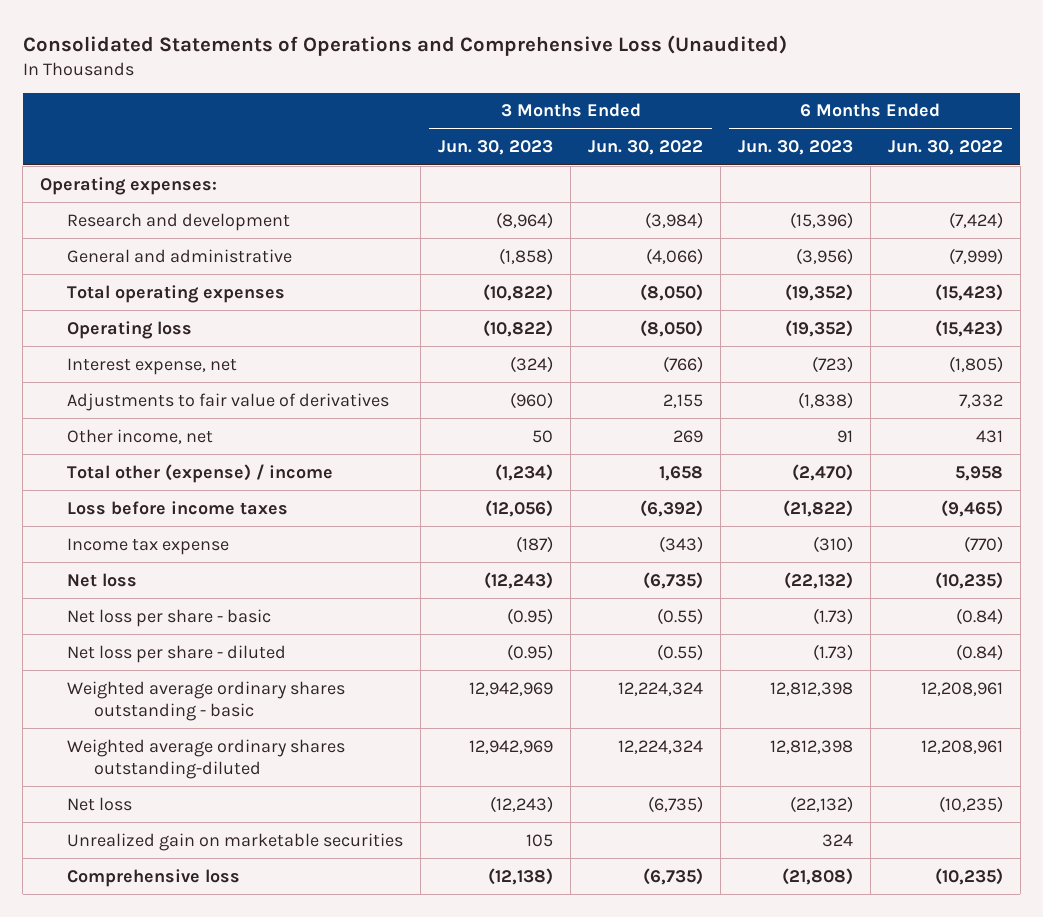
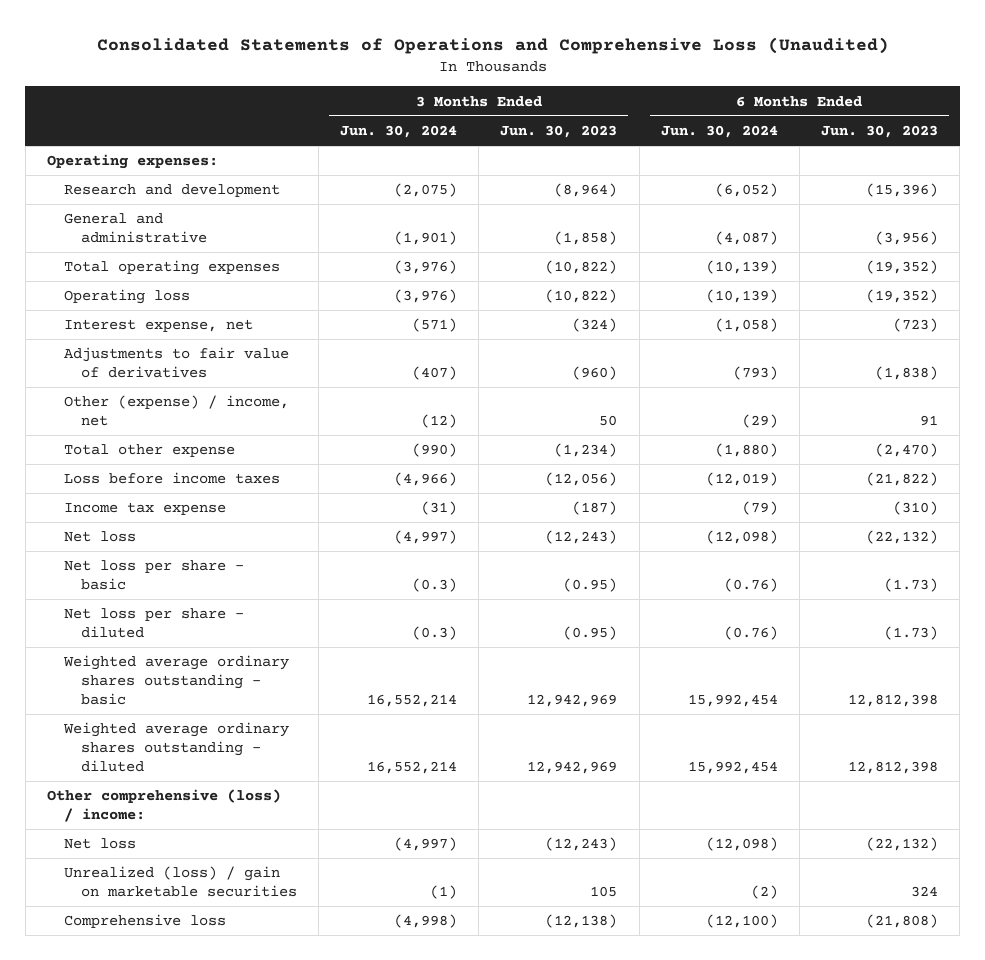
- | 3 Months Ended Jun. 30, 2023 | 3 Months Ended Jun. 30, 2022 | 6 Months Ended Jun. 30, 2023 | 6 Months Ended Jun. 30, 2022
+ | 3 Months Ended Jun. 30, 2024 | 3 Months Ended Jun. 30, 2023 | 6 Months Ended Jun. 30, 2024 | 6 Months Ended Jun. 30, 2023
- Other income, net | 50 | 269 | 91 | 431
- Total other (expense) / income | (1,234) | 1,658 | (2,470) | 5,958
+ Other (expense) / income, net | (12) | 50 | (29) | 91
+ Total other expense | (990) | (1,234) | (1,880) | (2,470)
- Weighted average ordinary shares outstanding-diluted | 12,942,969 | 12,224,324 | 12,812,398 | 12,208,961
+ Weighted average ordinary shares outstanding - diluted | 16,552,214 | 12,942,969 | 15,992,454 | 12,812,398
+ Other comprehensive (loss) / income:
- Unrealized gain on marketable securities | 105 | | 324 |
+ Unrealized (loss) / gain on marketable securities | (1) | 105 | (2) | 324

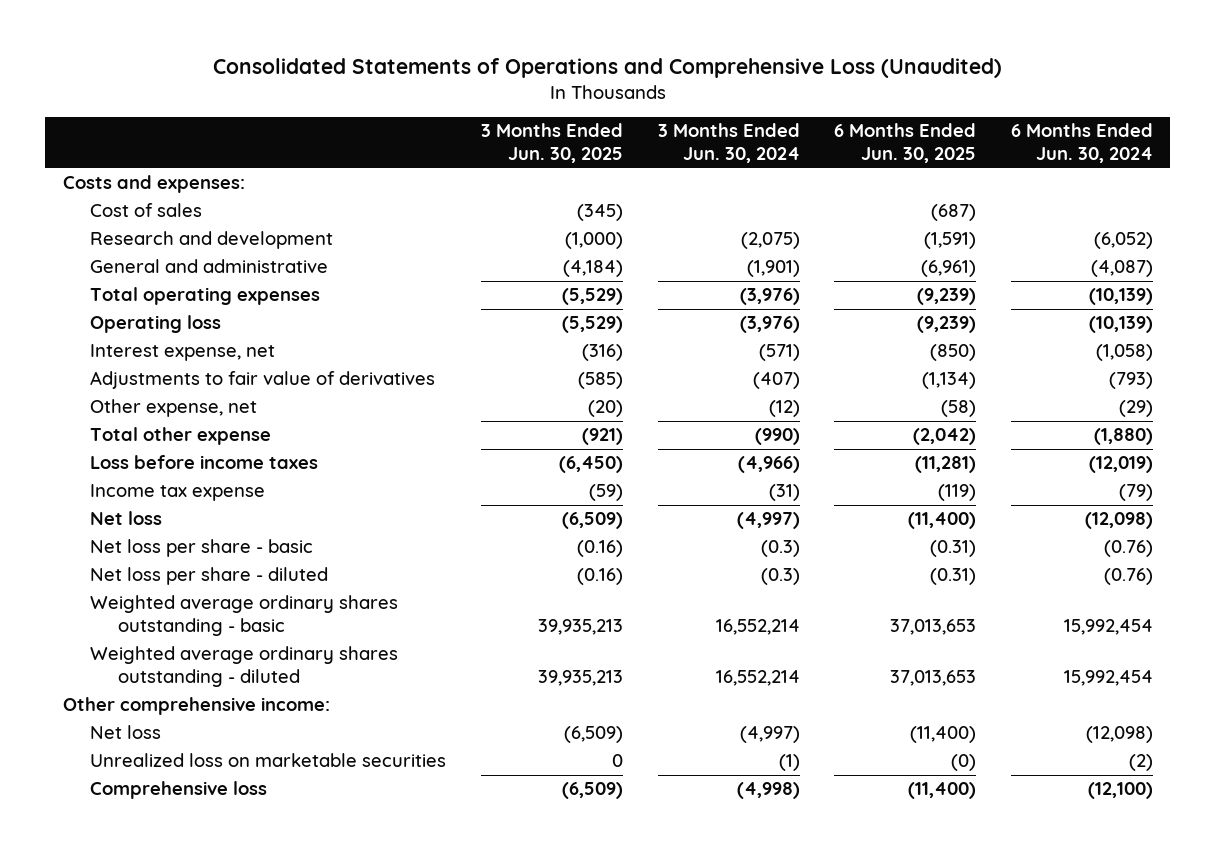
- | 3 Months Ended Jun. 30, 2024 | 3 Months Ended Jun. 30, 2023 | 6 Months Ended Jun. 30, 2024 | 6 Months Ended Jun. 30, 2023
+ | 3 Months Ended Jun. 30, 2025 | 3 Months Ended Jun. 30, 2024 | 6 Months Ended Jun. 30, 2025 | 6 Months Ended Jun. 30, 2024
- Operating expenses:
+ Costs and expenses:
+ Cost of sales | (345) | | (687) |
- Other (expense) / income, net | (12) | 50 | (29) | 91
+ Other expense, net | (20) | (12) | (58) | (29)
- Other comprehensive (loss) / income:
+ Other comprehensive income:
- Unrealized (loss) / gain on marketable securities | (1) | 105 | (2) | 324
+ Unrealized loss on marketable securities | 0 | (1) | (0) | (2)

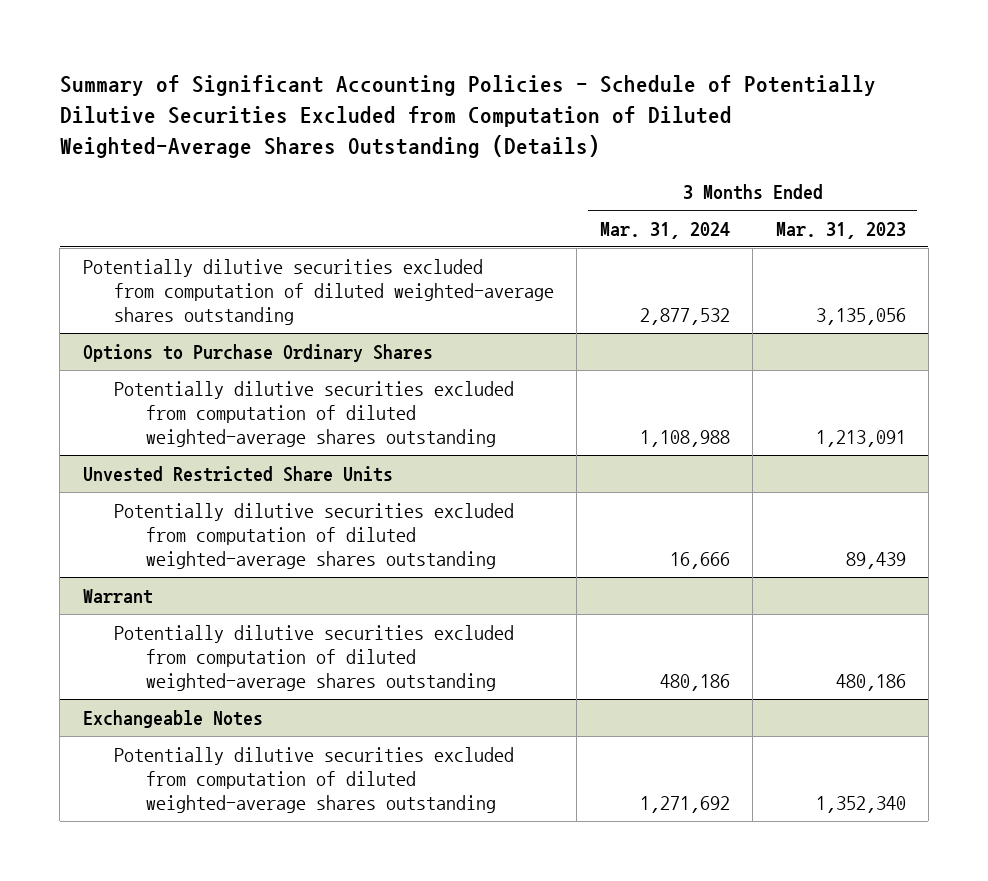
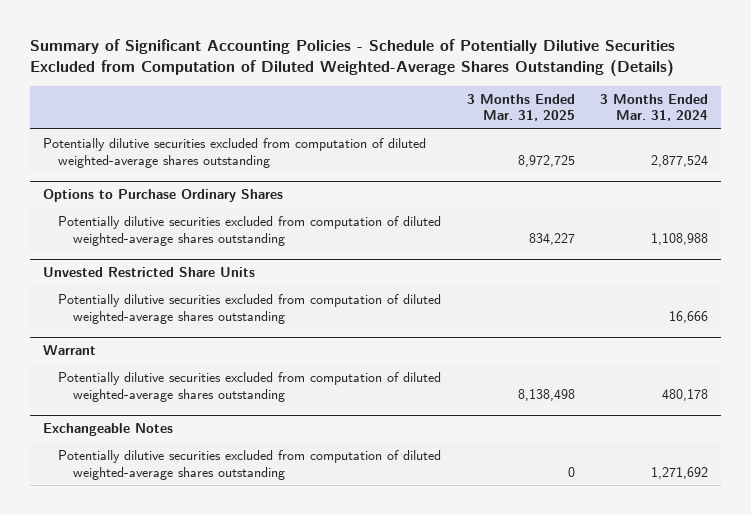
- | 3 Months Ended Mar. 31, 2024 | 3 Months Ended Mar. 31, 2023
+ | 3 Months Ended Mar. 31, 2025 | 3 Months Ended Mar. 31, 2024
- Potentially dilutive securities excluded from computation of diluted weighted-average shares outstanding | 2,877,532 | 3,135,056
+ Potentially dilutive securities excluded from computation of diluted weighted-average shares outstanding | 8,972,725 | 2,877,524
@ Warrant
- Potentially dilutive securities excluded from computation of diluted weighted-average shares outstanding | 480,186 | 480,186
+ Potentially dilutive securities excluded from computation of diluted weighted-average shares outstanding | 8,138,498 | 480,178

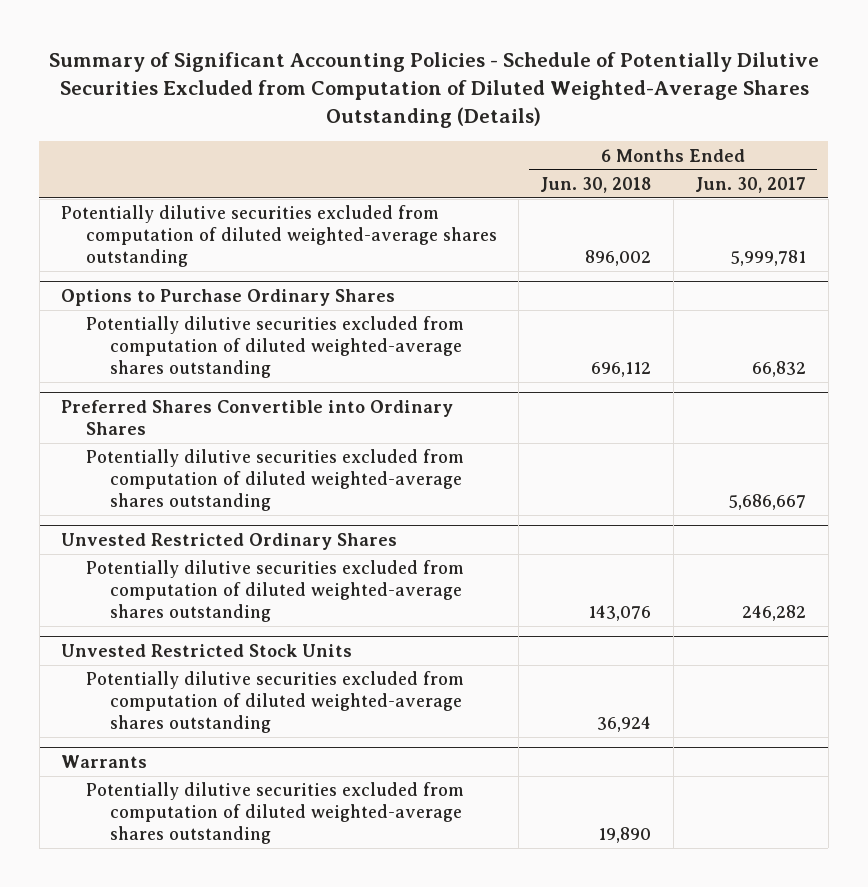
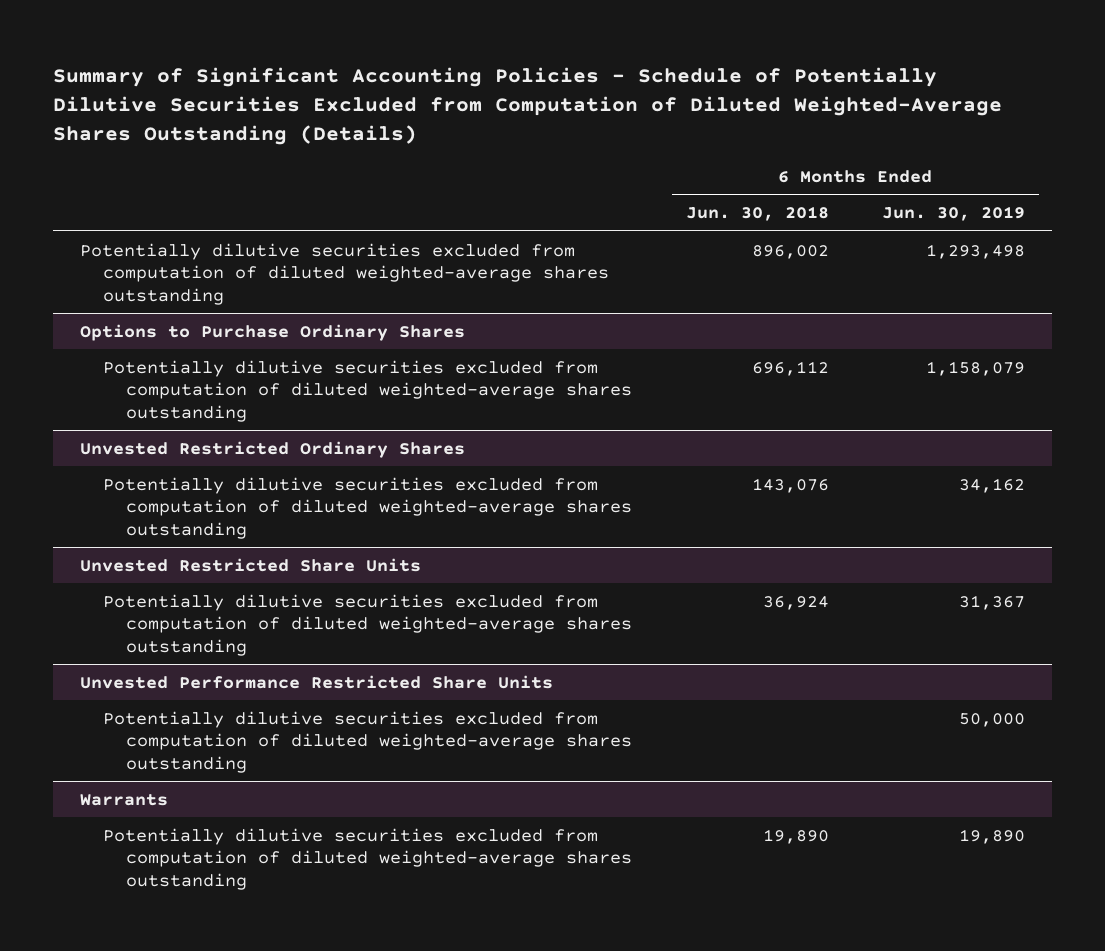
- | 6 Months Ended Jun. 30, 2018 | 6 Months Ended Jun. 30, 2017
+ | 6 Months Ended Jun. 30, 2018 | 6 Months Ended Jun. 30, 2019
- Preferred Shares Convertible into Ordinary Shares
- Potentially dilutive securities excluded from computation of diluted weighted-average shares outstanding | | 5,686,667
- Unvested Restricted Stock Units
+ Unvested Restricted Share Units
+ Unvested Performance Restricted Share Units
+ Potentially dilutive securities excluded from computation of diluted weighted-average shares outstanding | | 50,000

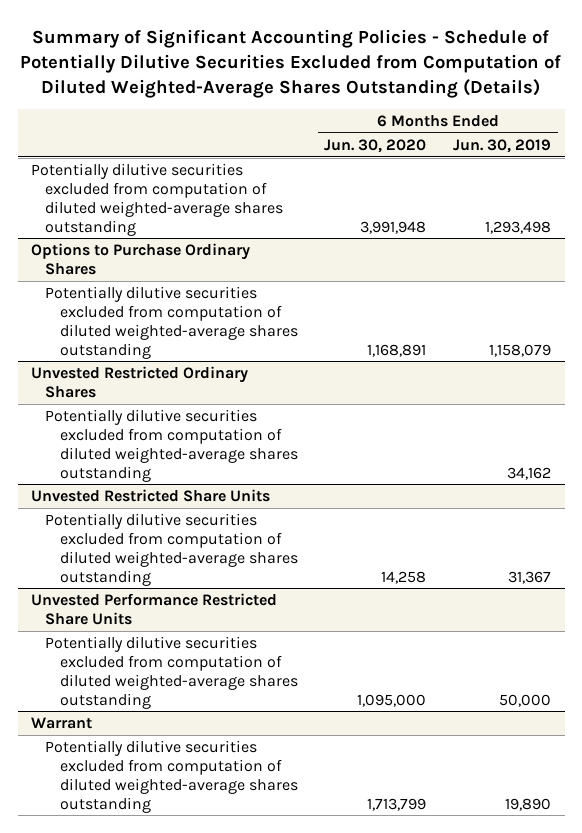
- | 6 Months Ended Jun. 30, 2018 | 6 Months Ended Jun. 30, 2019
+ | 6 Months Ended Jun. 30, 2020 | 6 Months Ended Jun. 30, 2019
- Warrants
+ Warrant

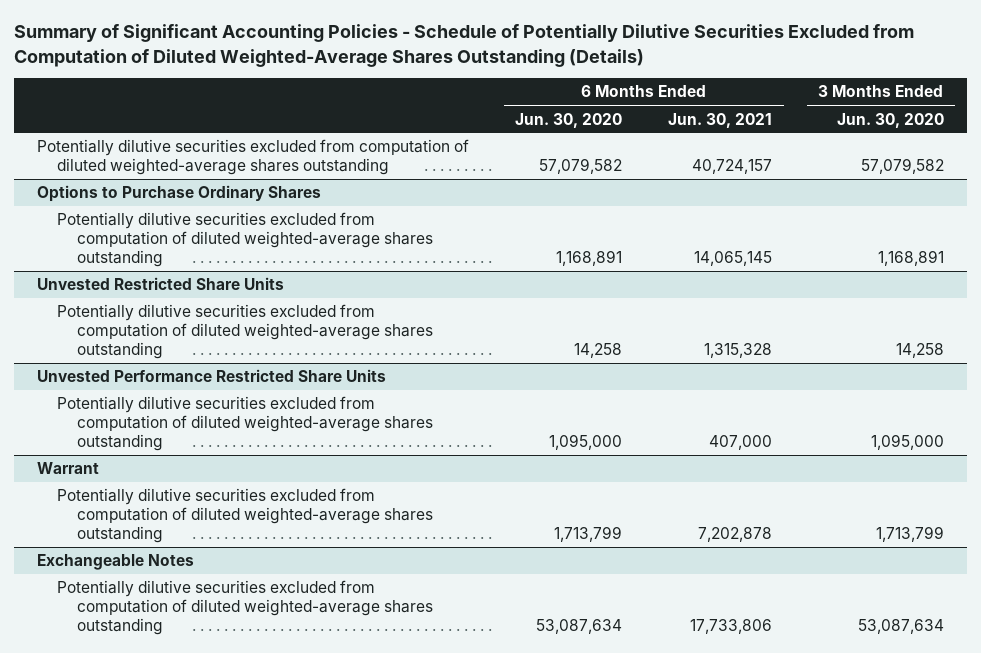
- | 6 Months Ended Jun. 30, 2020 | 6 Months Ended Jun. 30, 2019
+ | 6 Months Ended Jun. 30, 2020 | 6 Months Ended Jun. 30, 2021 | 3 Months Ended Jun. 30, 2020
- Potentially dilutive securities excluded from computation of diluted weighted-average shares outstanding | 3,991,948 | 1,293,498
+ Potentially dilutive securities excluded from computation of diluted weighted-average shares outstanding | 57,079,582 | 40,724,157 | 57,079,582
- Unvested Restricted Ordinary Shares
- Potentially dilutive securities excluded from computation of diluted weighted-average shares outstanding | | 34,162
+ Exchangeable Notes
+ Potentially dilutive securities excluded from computation of diluted weighted-average shares outstanding | 53,087,634 | 17,733,806 | 53,087,634

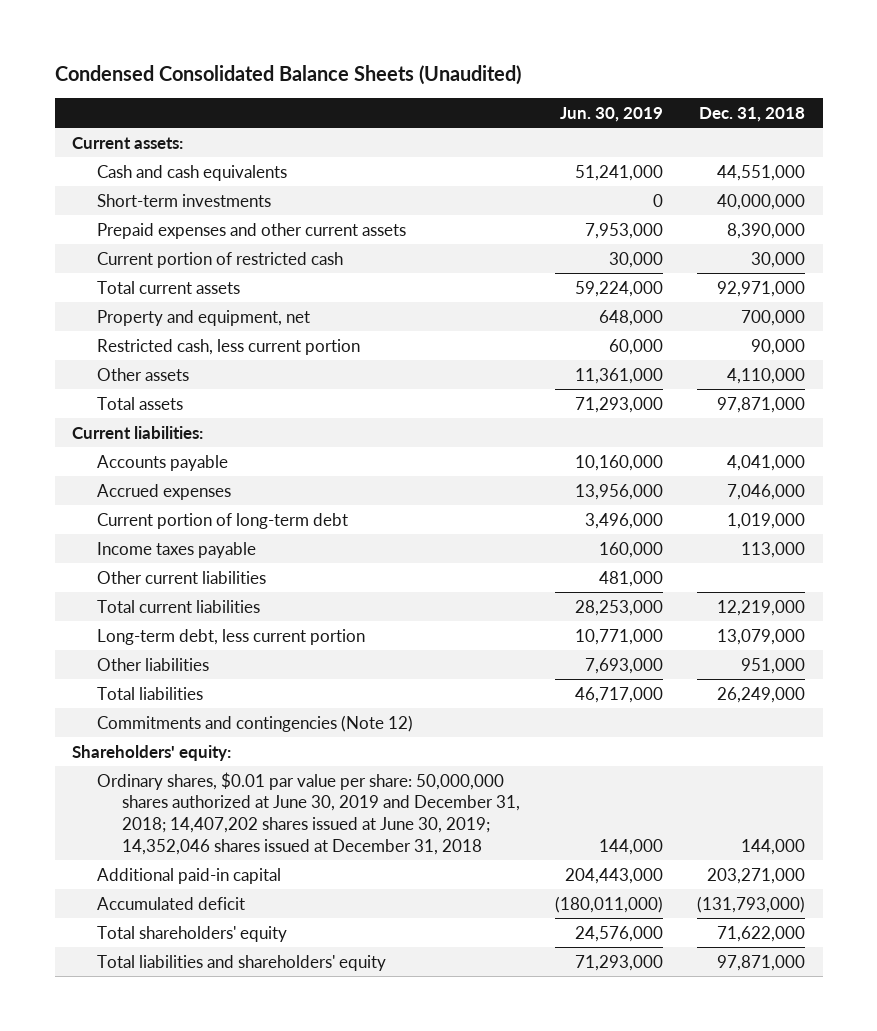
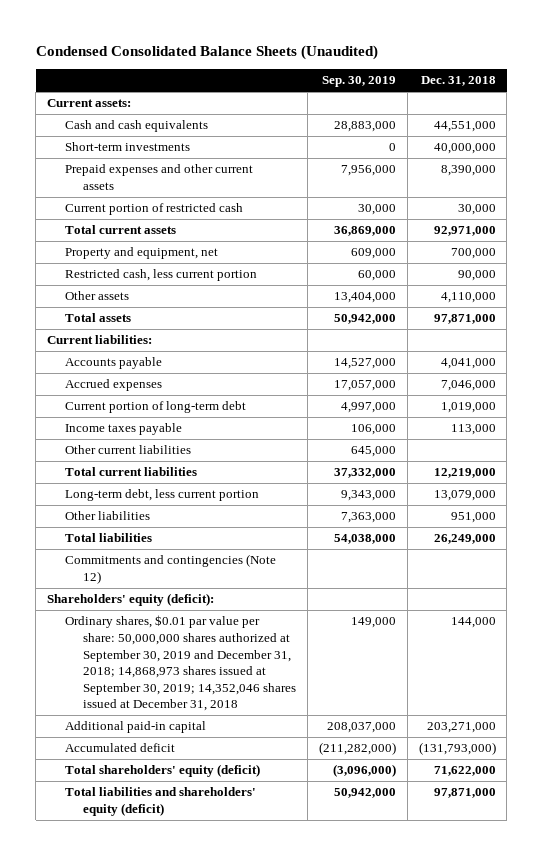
- | Jun. 30, 2019 | Dec. 31, 2018
+ | Sep. 30, 2019 | Dec. 31, 2018
- Shareholders' equity:
- Ordinary shares, $0.01 par value per share: 50,000,000 shares authorized at June 30, 2019 and December 31, 2018; 14,407,202 shares issued at June 30, 2019; 14,352,046 shares issued at December 31, 2018 | 144,000 | 144,000
+ Shareholders' equity (deficit):
+ Ordinary shares, $0.01 par value per share: 50,000,000 shares authorized at September 30, 2019 and December 31, 2018; 14,868,973 shares issued at September 30, 2019; 14,352,046 shares issued at December 31, 2018 | 149,000 | 144,000
- Total shareholders' equity | 24,576,000 | 71,622,000
- Total liabilities and shareholders' equity | 71,293,000 | 97,871,000
+ Total shareholders' equity (deficit) | (3,096,000) | 71,622,000
+ Total liabilities and shareholders' equity (deficit) | 50,942,000 | 97,871,000

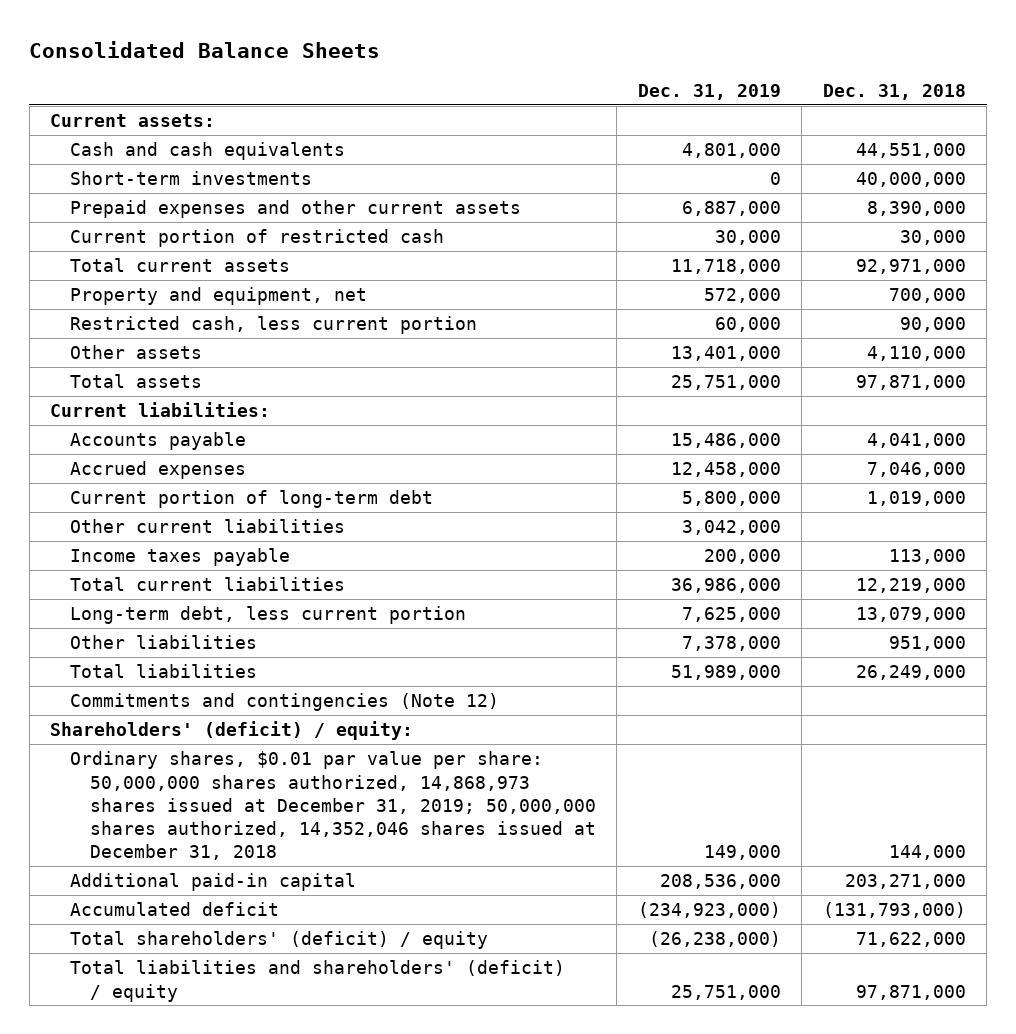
- Condensed Consolidated Balance Sheets (Unaudited)
+ Consolidated Balance Sheets
- | Sep. 30, 2019 | Dec. 31, 2018
+ | Dec. 31, 2019 | Dec. 31, 2018
moved down: Income taxes payable | 200,000 | 113,000
- Shareholders' equity (deficit):
- Ordinary shares, $0.01 par value per share: 50,000,000 shares authorized at September 30, 2019 and December 31, 2018; 14,868,973 shares issued at September 30, 2019; 14,352,046 shares issued at December 31, 2018 | 149,000 | 144,000
+ Shareholders' (deficit) / equity:
+ Ordinary shares, $0.01 par value per share: 50,000,000 shares authorized, 14,868,973 shares issued at December 31, 2019; 50,000,000 shares authorized, 14,352,046 shares issued at December 31, 2018 | 149,000 | 144,000
- Total shareholders' equity (deficit) | (3,096,000) | 71,622,000
- Total liabilities and shareholders' equity (deficit) | 50,942,000 | 97,871,000
+ Total shareholders' (deficit) / equity | (26,238,000) | 71,622,000
+ Total liabilities and shareholders' (deficit) / equity | 25,751,000 | 97,871,000

